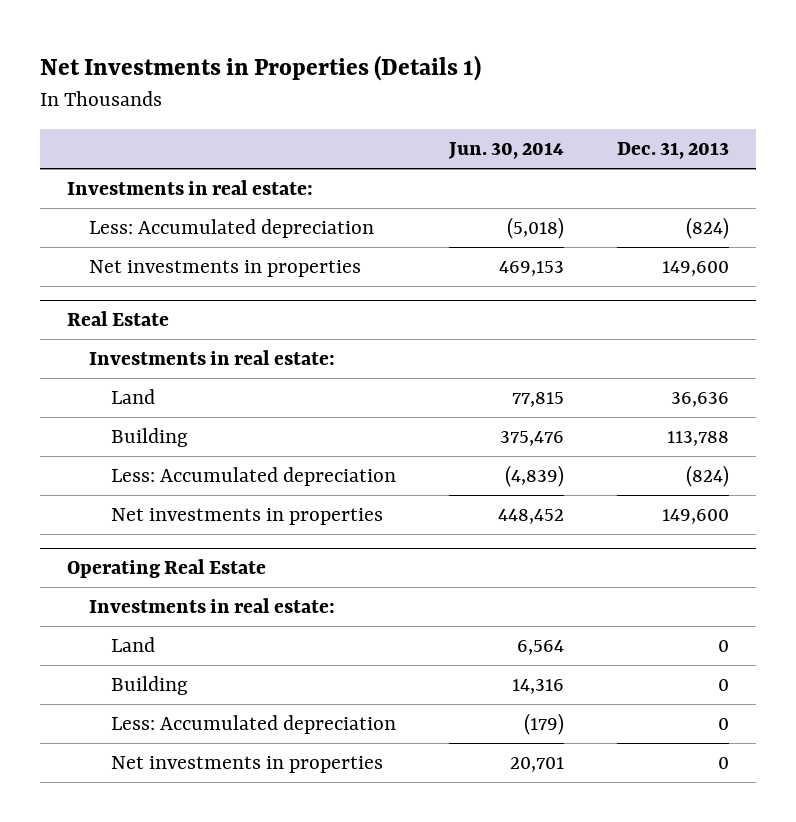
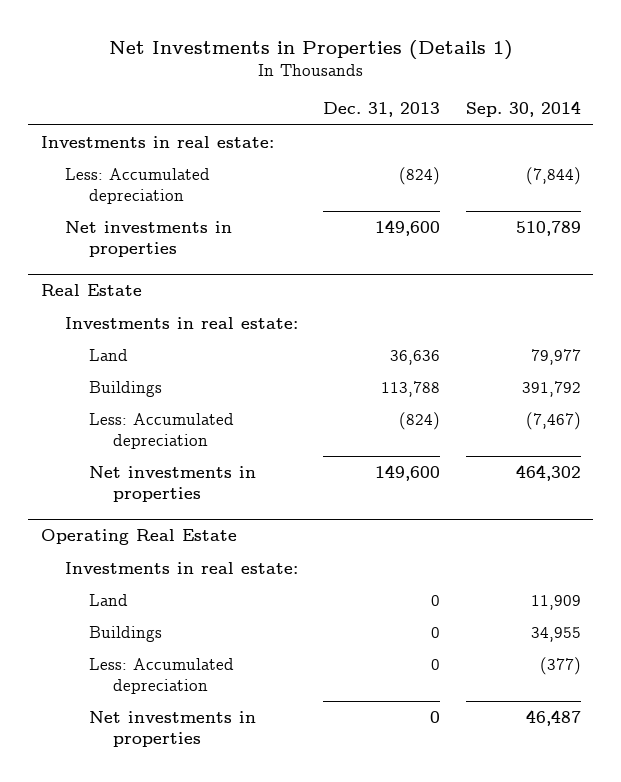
- | Jun. 30, 2014 | Dec. 31, 2013
+ | Dec. 31, 2013 | Sep. 30, 2014
@ Real Estate
- Building | 375,476 | 113,788
+ Buildings | 113,788 | 391,792
@ Operating Real Estate
- Building | 14,316 | 0
+ Buildings | 0 | 34,955

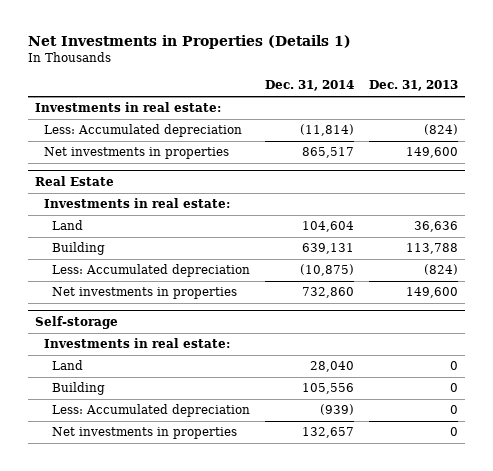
- | Dec. 31, 2013 | Sep. 30, 2014
+ | Dec. 31, 2014 | Dec. 31, 2013
@ Real Estate
- Buildings | 113,788 | 391,792
+ Building | 639,131 | 113,788
- Operating Real Estate
+ Self-storage
- Buildings | 0 | 34,955
+ Building | 105,556 | 0

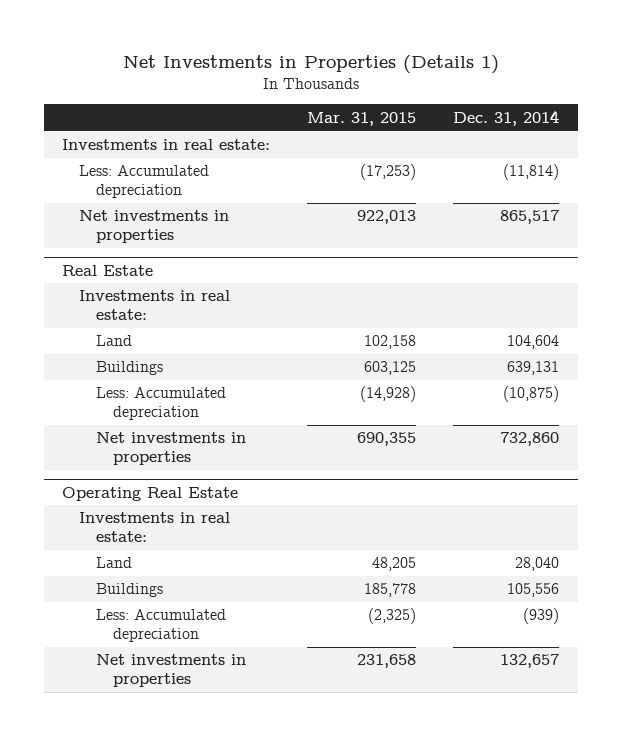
- | Dec. 31, 2014 | Dec. 31, 2013
+ | Mar. 31, 2015 | Dec. 31, 2014
@ Real Estate
- Building | 639,131 | 113,788
+ Buildings | 603,125 | 639,131
- Self-storage
+ Operating Real Estate
- Building | 105,556 | 0
+ Buildings | 185,778 | 105,556

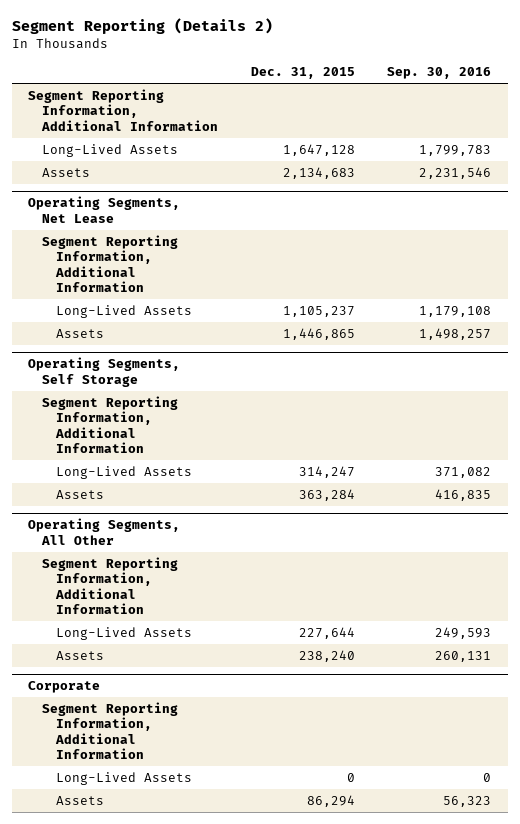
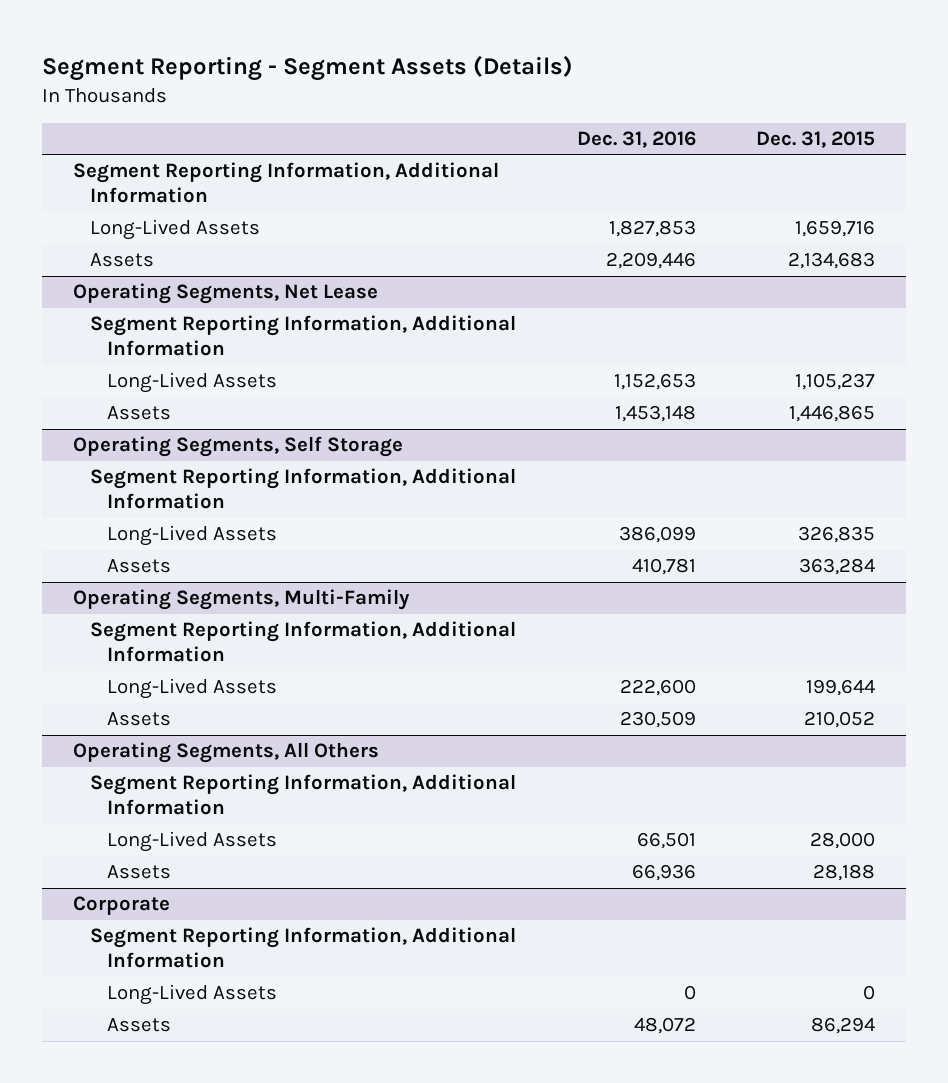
- Segment Reporting (Details 2)
+ Segment Reporting - Segment Assets (Details)
- | Dec. 31, 2015 | Sep. 30, 2016
+ | Dec. 31, 2016 | Dec. 31, 2015
- Long-Lived Assets | 1,647,128 | 1,799,783
+ Long-Lived Assets | 1,827,853 | 1,659,716
@ Operating Segments, Self Storage
- Long-Lived Assets | 314,247 | 371,082
+ Long-Lived Assets | 386,099 | 326,835
- Operating Segments, All Other
+ Operating Segments, Multi-Family
- Long-Lived Assets | 227,644 | 249,593
- Assets | 238,240 | 260,131
+ Long-Lived Assets | 222,600 | 199,644
+ Assets | 230,509 | 210,052
+ Operating Segments, All Others
+ Segment Reporting Information, Additional Information
+ Long-Lived Assets | 66,501 | 28,000
+ Assets | 66,936 | 28,188

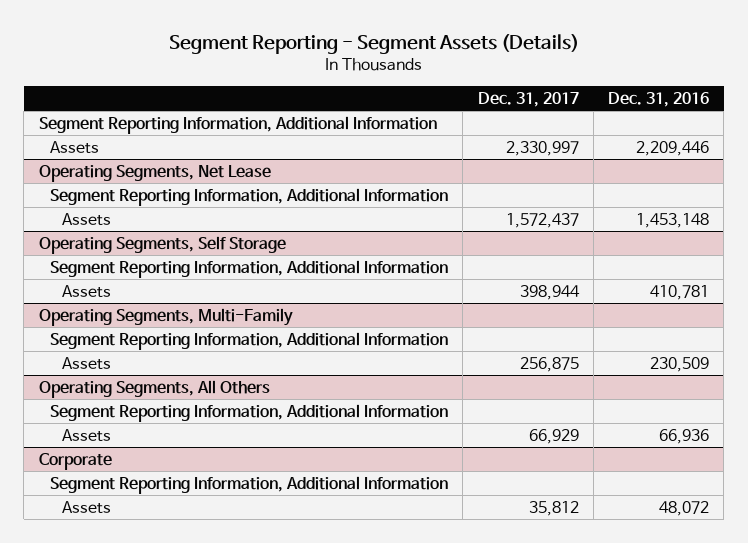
- | Dec. 31, 2016 | Dec. 31, 2015
+ | Dec. 31, 2017 | Dec. 31, 2016
- Long-Lived Assets | 1,827,853 | 1,659,716
@ Operating Segments, Net Lease
- Long-Lived Assets | 1,152,653 | 1,105,237
@ Operating Segments, Self Storage
- Long-Lived Assets | 386,099 | 326,835
@ Operating Segments, Multi-Family
- Long-Lived Assets | 222,600 | 199,644
@ Operating Segments, All Others
- Long-Lived Assets | 66,501 | 28,000
@ Corporate
- Long-Lived Assets | 0 | 0

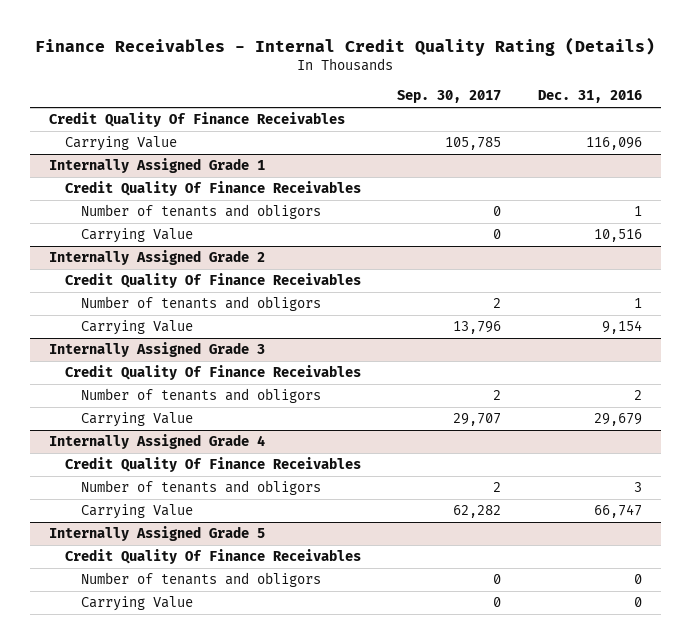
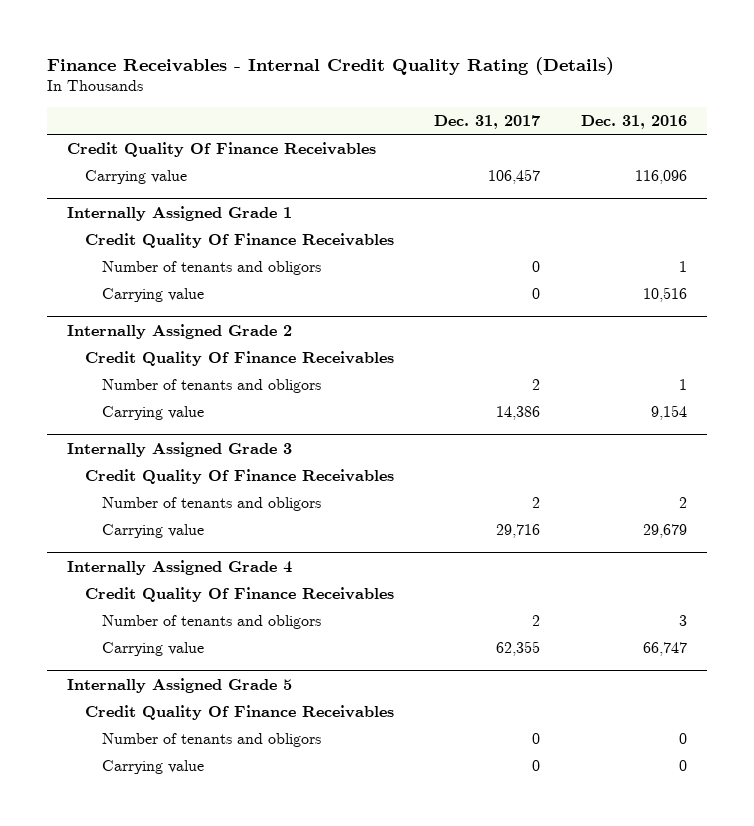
- | Sep. 30, 2017 | Dec. 31, 2016
+ | Dec. 31, 2017 | Dec. 31, 2016
- Carrying Value | 105,785 | 116,096
+ Carrying value | 106,457 | 116,096
@ Internally Assigned Grade 1
- Carrying Value | 0 | 10,516
+ Carrying value | 0 | 10,516
@ Internally Assigned Grade 2
- Carrying Value | 13,796 | 9,154
+ Carrying value | 14,386 | 9,154
@ Internally Assigned Grade 3
- Carrying Value | 29,707 | 29,679
+ Carrying value | 29,716 | 29,679
@ Internally Assigned Grade 4
- Carrying Value | 62,282 | 66,747
+ Carrying value | 62,355 | 66,747
@ Internally Assigned Grade 5
- Carrying Value | 0 | 0
+ Carrying value | 0 | 0

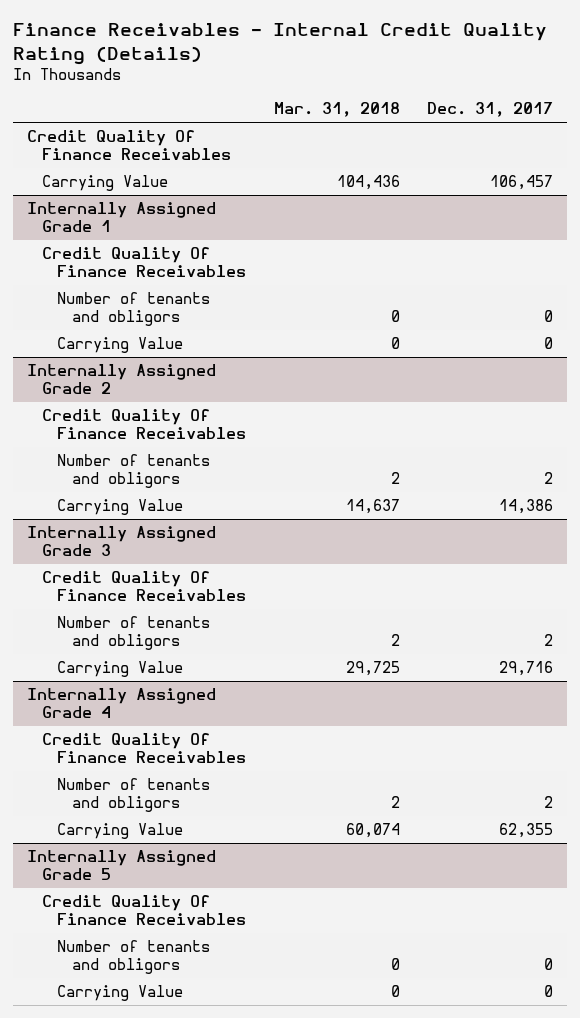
- | Dec. 31, 2017 | Dec. 31, 2016
+ | Mar. 31, 2018 | Dec. 31, 2017
- Carrying value | 106,457 | 116,096
+ Carrying Value | 104,436 | 106,457
@ Internally Assigned Grade 1
- Carrying value | 0 | 10,516
+ Carrying Value | 0 | 0
@ Internally Assigned Grade 2
- Carrying value | 14,386 | 9,154
+ Carrying Value | 14,637 | 14,386
@ Internally Assigned Grade 3
- Carrying value | 29,716 | 29,679
+ Carrying Value | 29,725 | 29,716
@ Internally Assigned Grade 4
- Carrying value | 62,355 | 66,747
+ Carrying Value | 60,074 | 62,355
@ Internally Assigned Grade 5
- Carrying value | 0 | 0
+ Carrying Value | 0 | 0

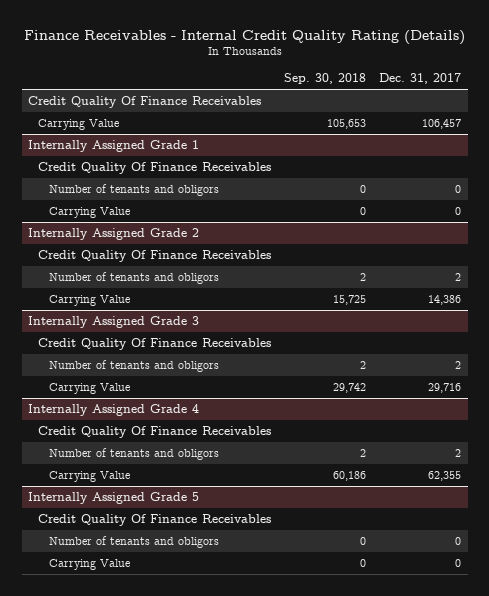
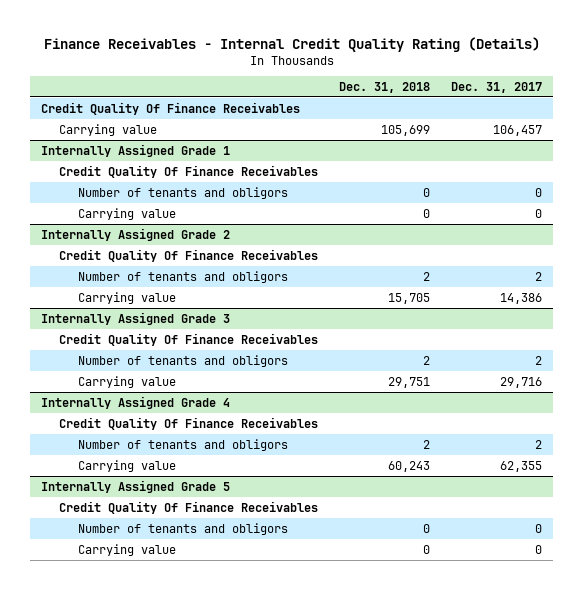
- | Sep. 30, 2018 | Dec. 31, 2017
+ | Dec. 31, 2018 | Dec. 31, 2017
- Carrying Value | 105,653 | 106,457
+ Carrying value | 105,699 | 106,457
@ Internally Assigned Grade 1
- Carrying Value | 0 | 0
+ Carrying value | 0 | 0
@ Internally Assigned Grade 2
- Carrying Value | 15,725 | 14,386
+ Carrying value | 15,705 | 14,386
@ Internally Assigned Grade 3
- Carrying Value | 29,742 | 29,716
+ Carrying value | 29,751 | 29,716
@ Internally Assigned Grade 4
- Carrying Value | 60,186 | 62,355
+ Carrying value | 60,243 | 62,355
@ Internally Assigned Grade 5
- Carrying Value | 0 | 0
+ Carrying value | 0 | 0

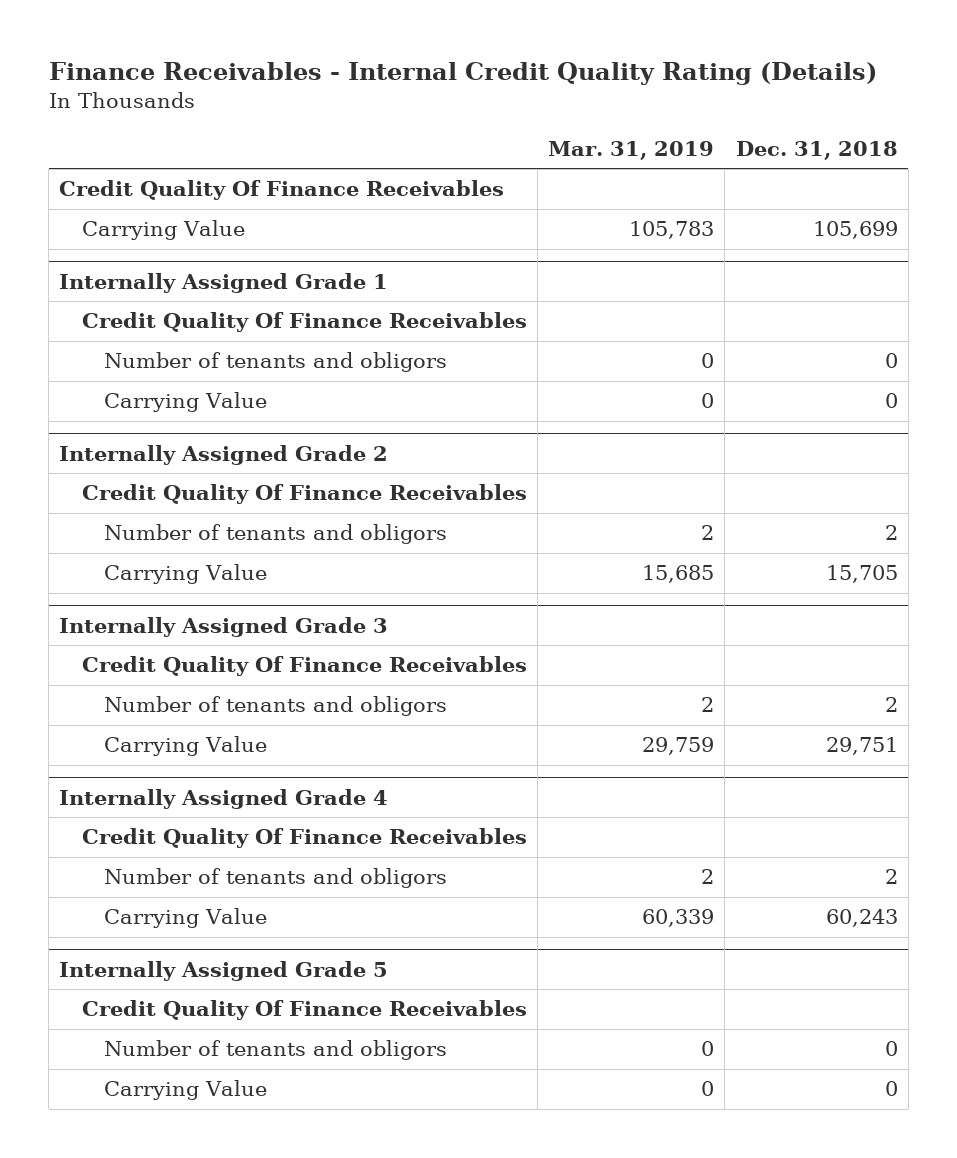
- | Dec. 31, 2018 | Dec. 31, 2017
+ | Mar. 31, 2019 | Dec. 31, 2018
- Carrying value | 105,699 | 106,457
+ Carrying Value | 105,783 | 105,699
@ Internally Assigned Grade 1
- Carrying value | 0 | 0
+ Carrying Value | 0 | 0
@ Internally Assigned Grade 2
- Carrying value | 15,705 | 14,386
+ Carrying Value | 15,685 | 15,705
@ Internally Assigned Grade 3
- Carrying value | 29,751 | 29,716
+ Carrying Value | 29,759 | 29,751
@ Internally Assigned Grade 4
- Carrying value | 60,243 | 62,355
+ Carrying Value | 60,339 | 60,243
@ Internally Assigned Grade 5
- Carrying value | 0 | 0
+ Carrying Value | 0 | 0

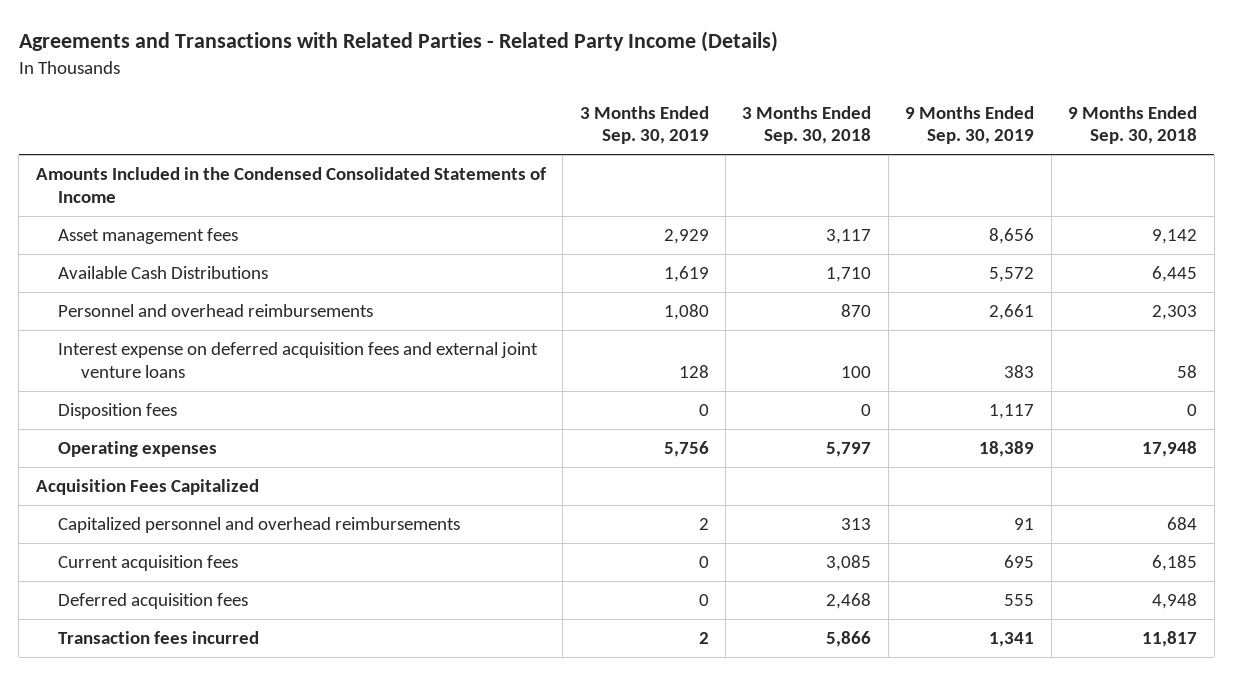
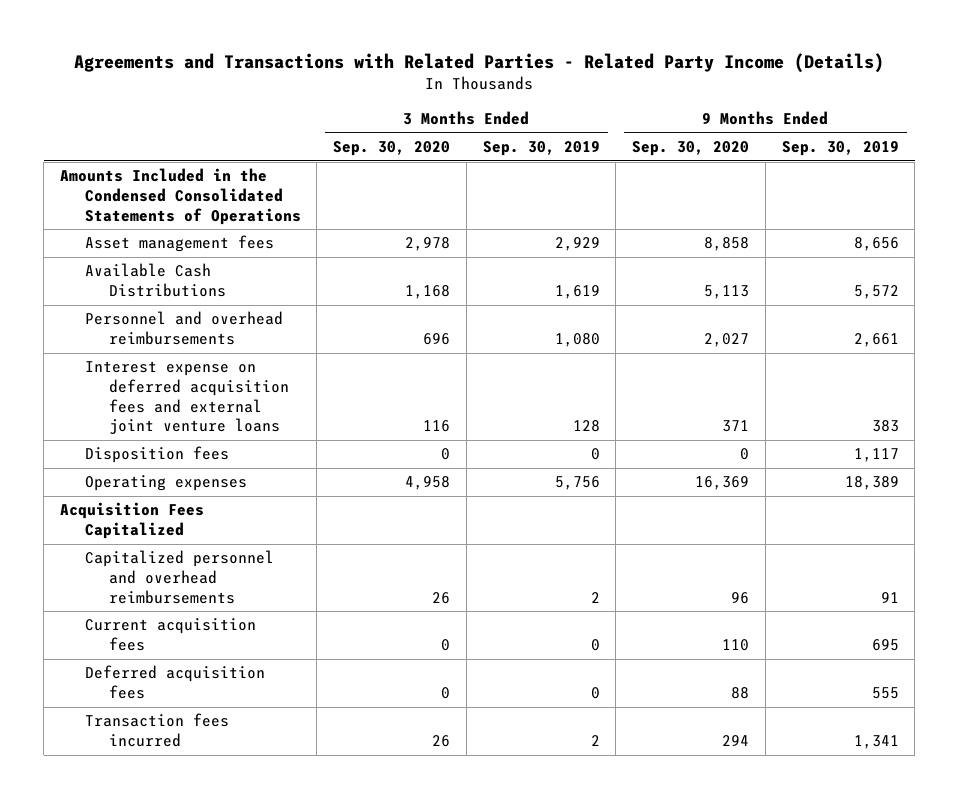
- | 3 Months Ended Sep. 30, 2019 | 3 Months Ended Sep. 30, 2018 | 9 Months Ended Sep. 30, 2019 | 9 Months Ended Sep. 30, 2018
+ | 3 Months Ended Sep. 30, 2020 | 3 Months Ended Sep. 30, 2019 | 9 Months Ended Sep. 30, 2020 | 9 Months Ended Sep. 30, 2019
- Amounts Included in the Condensed Consolidated Statements of Income
+ Amounts Included in the Condensed Consolidated Statements of Operations

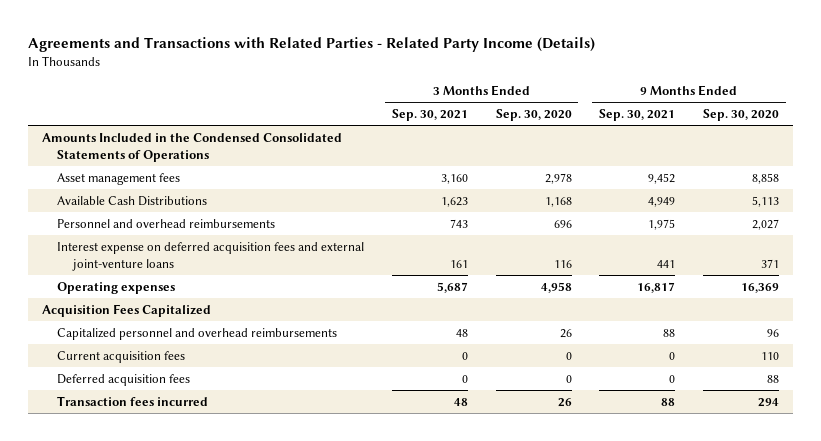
- | 3 Months Ended Sep. 30, 2020 | 3 Months Ended Sep. 30, 2019 | 9 Months Ended Sep. 30, 2020 | 9 Months Ended Sep. 30, 2019
+ | 3 Months Ended Sep. 30, 2021 | 3 Months Ended Sep. 30, 2020 | 9 Months Ended Sep. 30, 2021 | 9 Months Ended Sep. 30, 2020
- Interest expense on deferred acquisition fees and external joint venture loans | 116 | 128 | 371 | 383
- Disposition fees | 0 | 0 | 0 | 1,117
+ Interest expense on deferred acquisition fees and external joint-venture loans | 161 | 116 | 441 | 371

